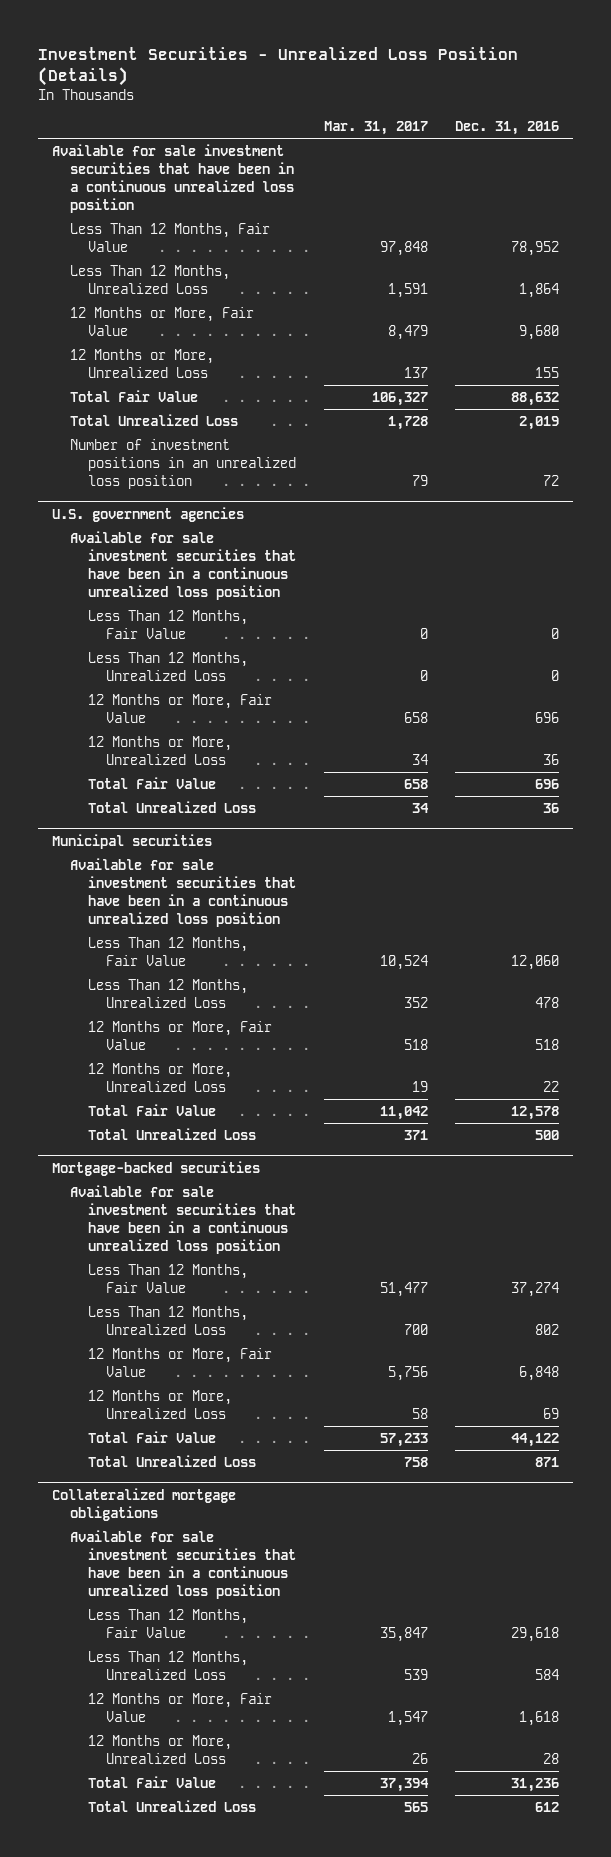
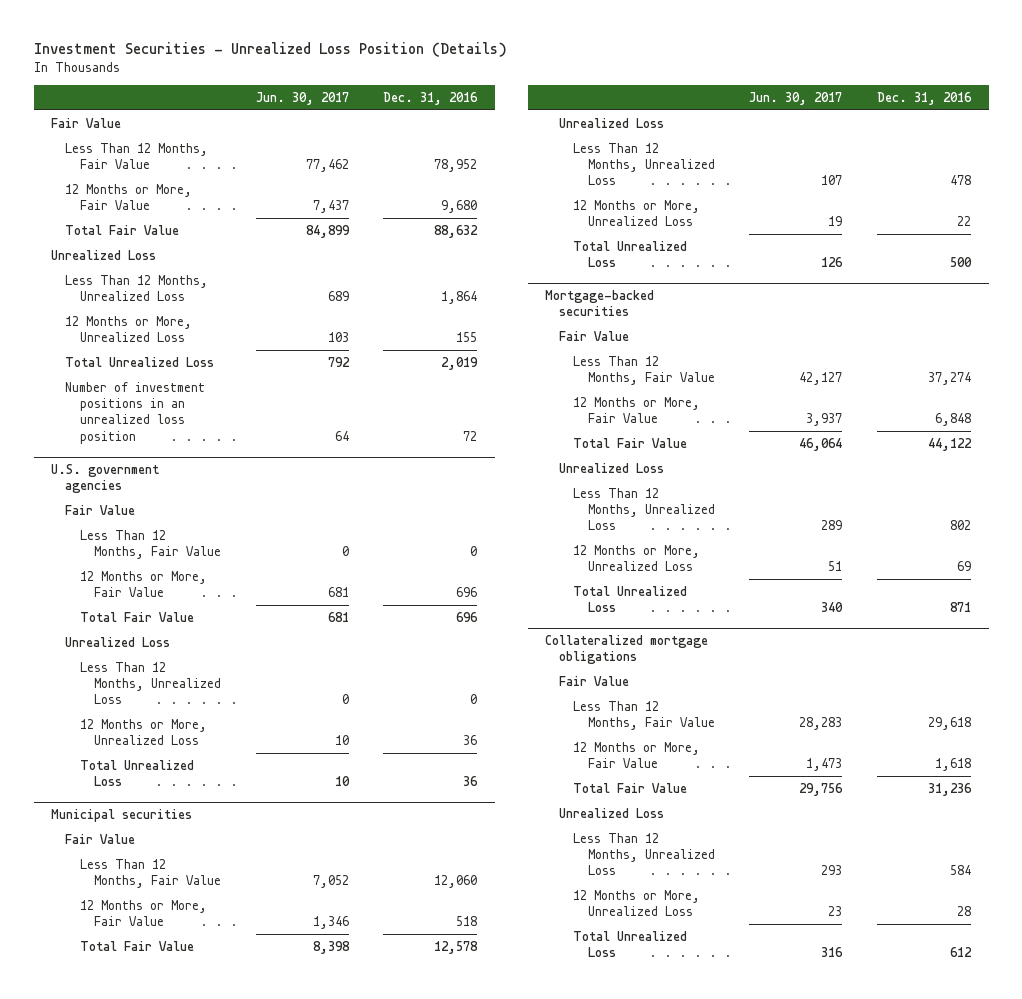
- | Mar. 31, 2017 | Dec. 31, 2016
+ | Jun. 30, 2017 | Dec. 31, 2016
- Available for sale investment securities that have been in a continuous unrealized loss position
+ Fair Value
+ Unrealized Loss
moved down: Less Than 12 Months, Unrealized Loss | 689 | 1,864
moved down: 12 Months or More, Unrealized Loss | 103 | 155
@ U.S. government agencies
- Available for sale investment securities that have been in a continuous unrealized loss position
+ Fair Value
+ Unrealized Loss
moved down: Less Than 12 Months, Unrealized Loss | 0 | 0
moved down: 12 Months or More, Unrealized Loss | 10 | 36
@ Municipal securities
- Available for sale investment securities that have been in a continuous unrealized loss position
+ Fair Value
+ Unrealized Loss
moved down: Less Than 12 Months, Unrealized Loss | 107 | 478
moved down: 12 Months or More, Unrealized Loss | 19 | 22
@ Mortgage-backed securities
- Available for sale investment securities that have been in a continuous unrealized loss position
+ Fair Value
+ Unrealized Loss
moved down: Less Than 12 Months, Unrealized Loss | 289 | 802
moved down: 12 Months or More, Unrealized Loss | 51 | 69
@ Collateralized mortgage obligations
- Available for sale investment securities that have been in a continuous unrealized loss position
+ Fair Value
+ Unrealized Loss
moved down: Less Than 12 Months, Unrealized Loss | 293 | 584
moved down: 12 Months or More, Unrealized Loss | 23 | 28

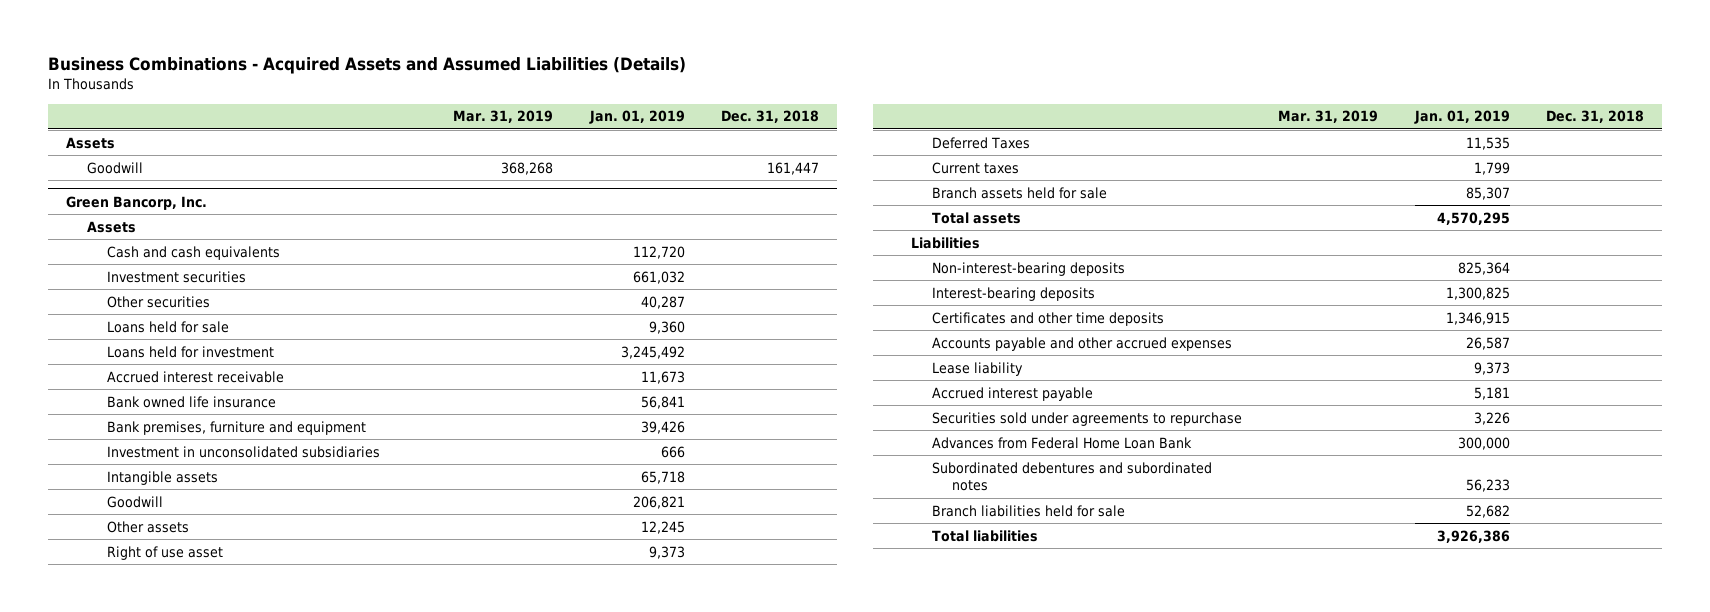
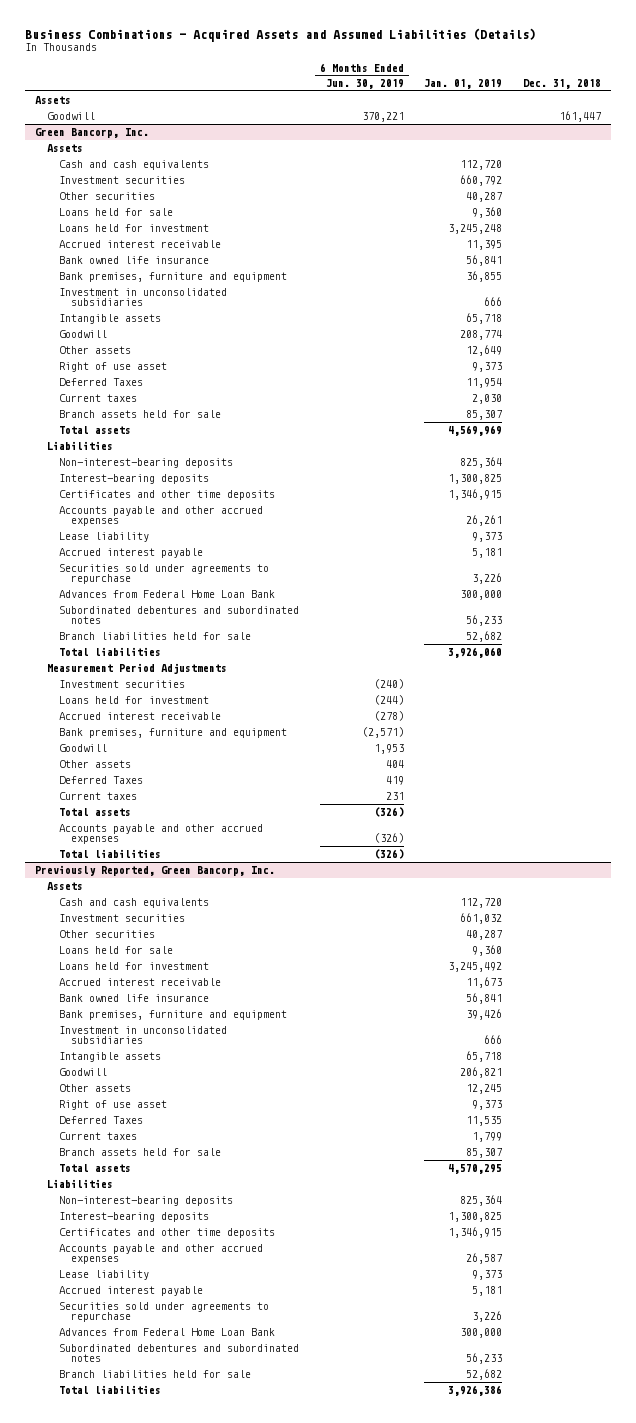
- | Mar. 31, 2019 | Jan. 01, 2019 | Dec. 31, 2018
+ | 6 Months Ended Jun. 30, 2019 | Jan. 01, 2019 | Dec. 31, 2018
@ Green Bancorp, Inc.
+ Investment securities | | 660,792 |
+ Other securities | | 40,287 |
+ Loans held for sale | | 9,360 |
+ Loans held for investment | | 3,245,248 |
+ Accrued interest receivable | | 11,395 |
+ Bank owned life insurance | | 56,841 |
+ Bank premises, furniture and equipment | | 36,855 |
+ Investment in unconsolidated subsidiaries | | 666 |
+ Intangible assets | | 65,718 |
+ Goodwill | | 208,774 |
+ Other assets | | 12,649 |
+ Right of use asset | | 9,373 |
+ Deferred Taxes | | 11,954 |
+ Current taxes | | 2,030 |
+ Branch assets held for sale | | 85,307 |
+ Total assets | | 4,569,969 |
+ Liabilities
+ Non-interest-bearing deposits | | 825,364 |
+ Interest-bearing deposits | | 1,300,825 |
+ Certificates and other time deposits | | 1,346,915 |
+ Accounts payable and other accrued expenses | | 26,261 |
+ Lease liability | | 9,373 |
+ Accrued interest payable | | 5,181 |
+ Securities sold under agreements to repurchase | | 3,226 |
+ Advances from Federal Home Loan Bank | | 300,000 |
+ Subordinated debentures and subordinated notes | | 56,233 |
+ Branch liabilities held for sale | | 52,682 |
+ Total liabilities | | 3,926,060 |
+ Measurement Period Adjustments
+ Investment securities | (240) | |
+ Loans held for investment | (244) | |
+ Accrued interest receivable | (278) | |
+ Bank premises, furniture and equipment | (2,571) | |
+ Goodwill | 1,953 | |
+ Other assets | 404 | |
+ Deferred Taxes | 419 | |
+ Current taxes | 231 | |
+ Total assets | (326) | |
+ Accounts payable and other accrued expenses | (326) | |
+ Total liabilities | (326) | |
+ Previously Reported, Green Bancorp, Inc.
+ Assets
+ Cash and cash equivalents | | 112,720 |

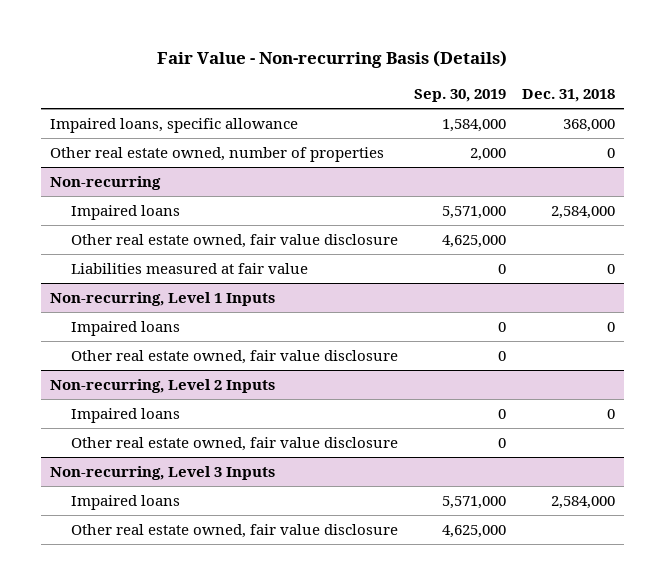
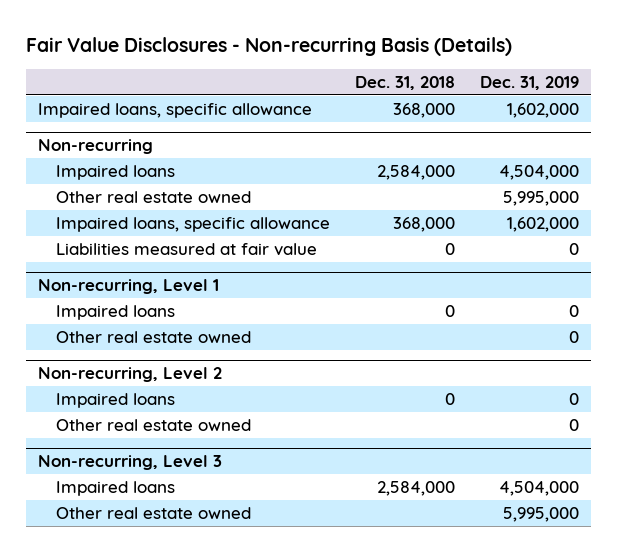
- Fair Value - Non-recurring Basis (Details)
+ Fair Value Disclosures - Non-recurring Basis (Details)
- | Sep. 30, 2019 | Dec. 31, 2018
+ | Dec. 31, 2018 | Dec. 31, 2019
- Other real estate owned, number of properties | 2,000 | 0
@ Non-recurring
- Other real estate owned, fair value disclosure | 4,625,000 |
+ Other real estate owned | | 5,995,000
+ Impaired loans, specific allowance | 368,000 | 1,602,000
- Non-recurring, Level 1 Inputs
+ Non-recurring, Level 1
- Other real estate owned, fair value disclosure | 0 |
- Non-recurring, Level 2 Inputs
+ Other real estate owned | | 0
+ Non-recurring, Level 2
- Other real estate owned, fair value disclosure | 0 |
- Non-recurring, Level 3 Inputs
+ Other real estate owned | | 0
+ Non-recurring, Level 3
- Other real estate owned, fair value disclosure | 4,625,000 |
+ Other real estate owned | | 5,995,000

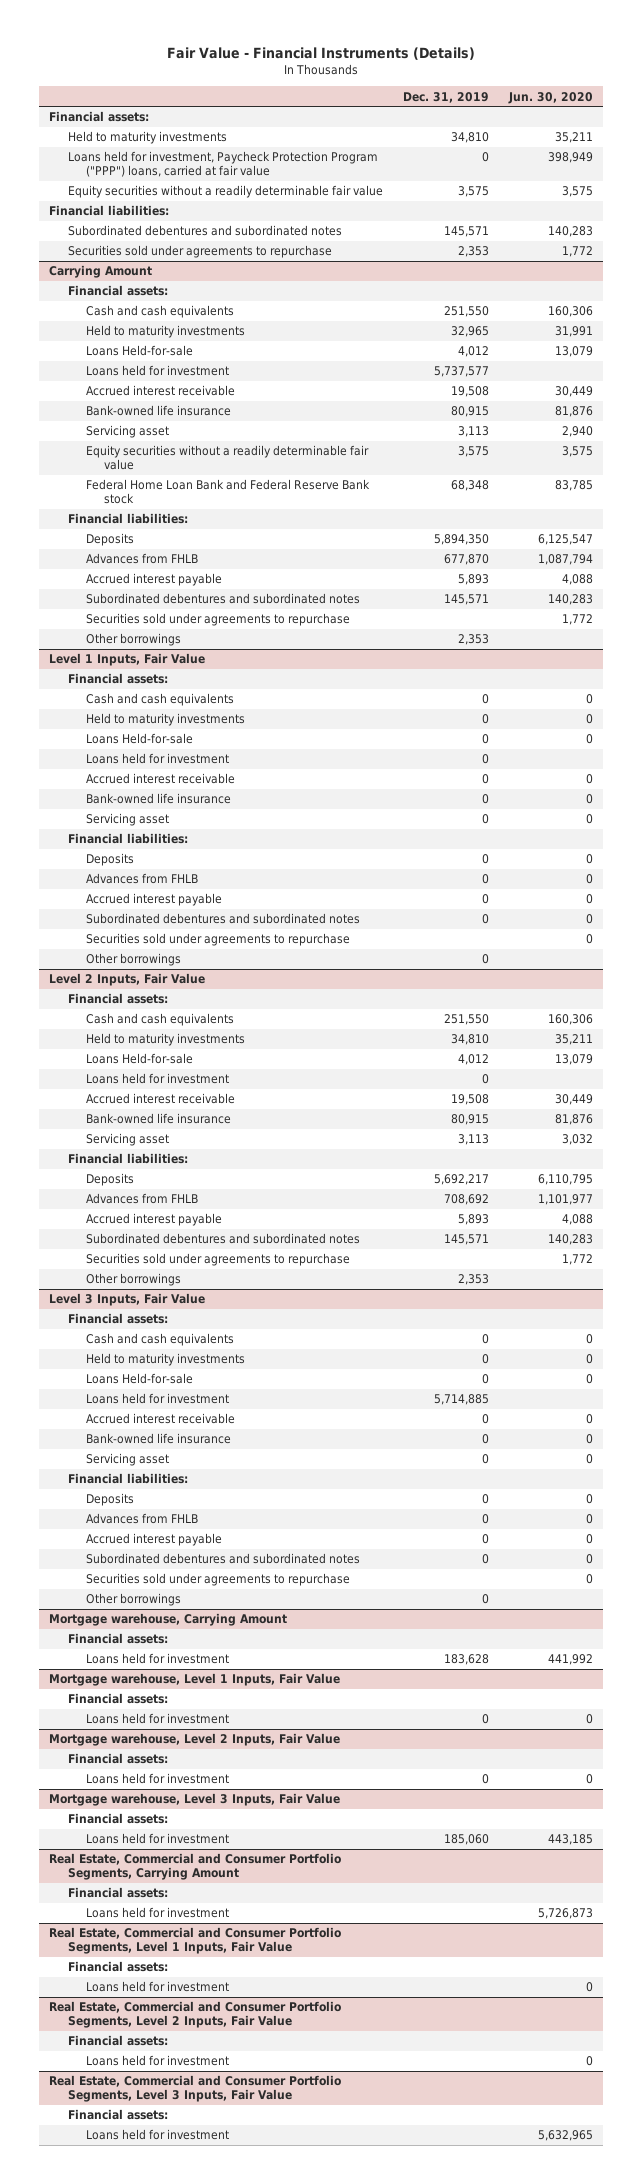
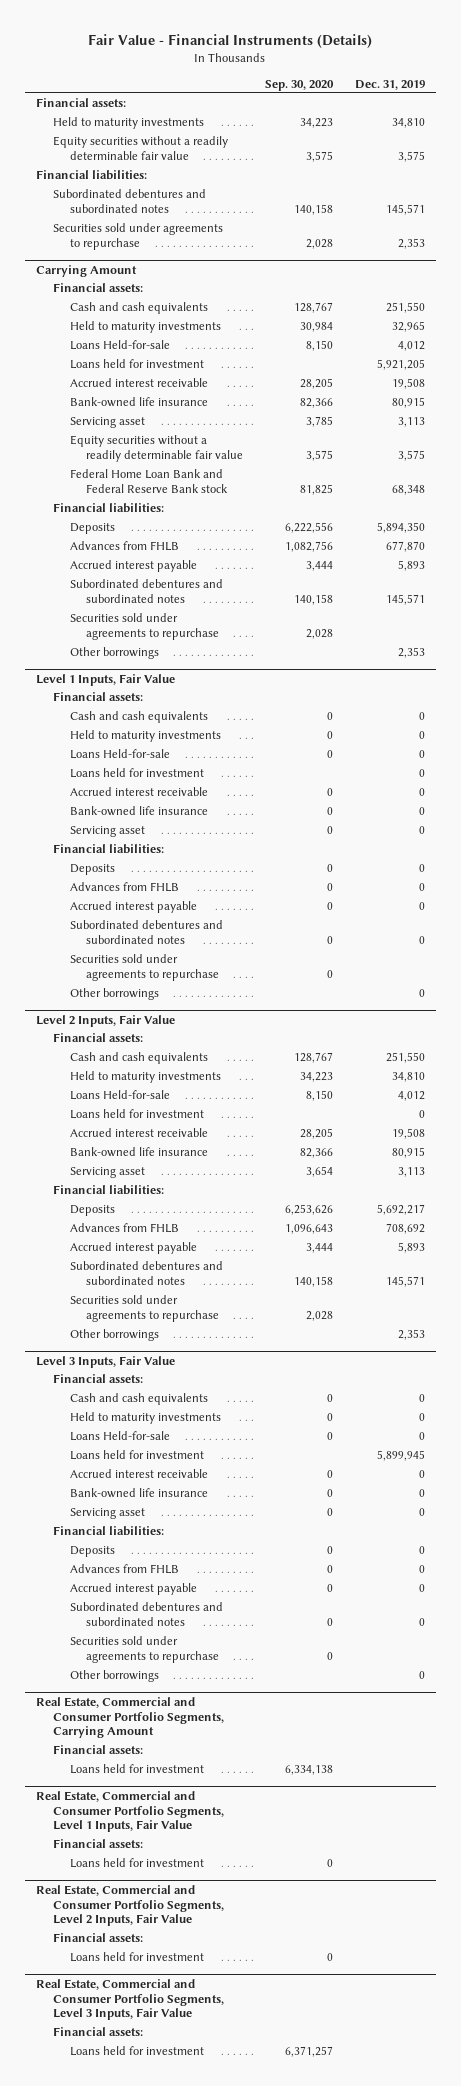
- | Dec. 31, 2019 | Jun. 30, 2020
+ | Sep. 30, 2020 | Dec. 31, 2019
- Loans held for investment, Paycheck Protection Program ("PPP") loans, carried at fair value | 0 | 398,949
@ Carrying Amount
- Loans held for investment | 5,737,577 |
+ Loans held for investment | | 5,921,205
@ Level 3 Inputs, Fair Value
- Loans held for investment | 5,714,885 |
+ Loans held for investment | | 5,899,945
- Mortgage warehouse, Carrying Amount
- Financial assets:
- Loans held for investment | 183,628 | 441,992
- Mortgage warehouse, Level 1 Inputs, Fair Value
- Financial assets:
- Loans held for investment | 0 | 0
- Mortgage warehouse, Level 2 Inputs, Fair Value
- Financial assets:
- Loans held for investment | 0 | 0
- Mortgage warehouse, Level 3 Inputs, Fair Value
- Financial assets:
- Loans held for investment | 185,060 | 443,185

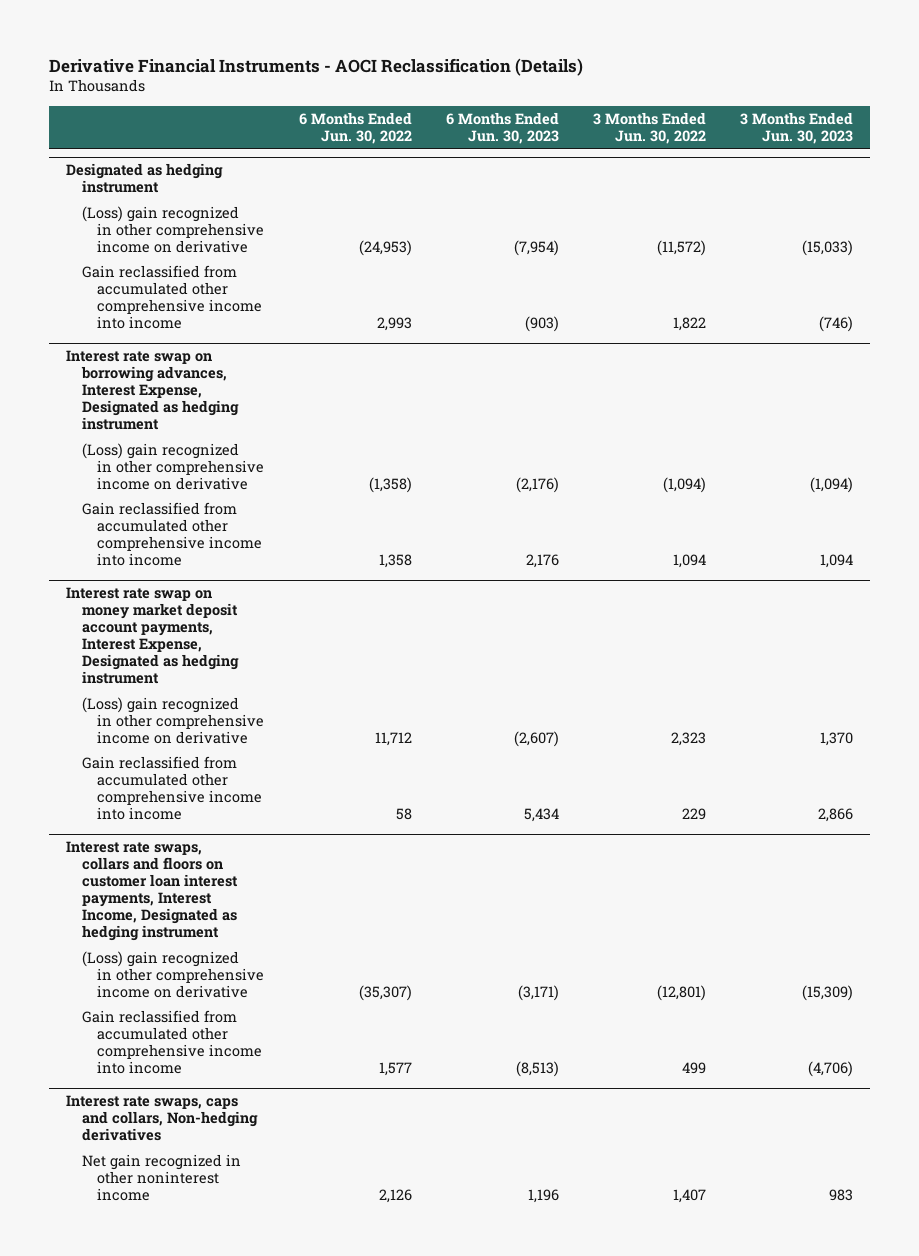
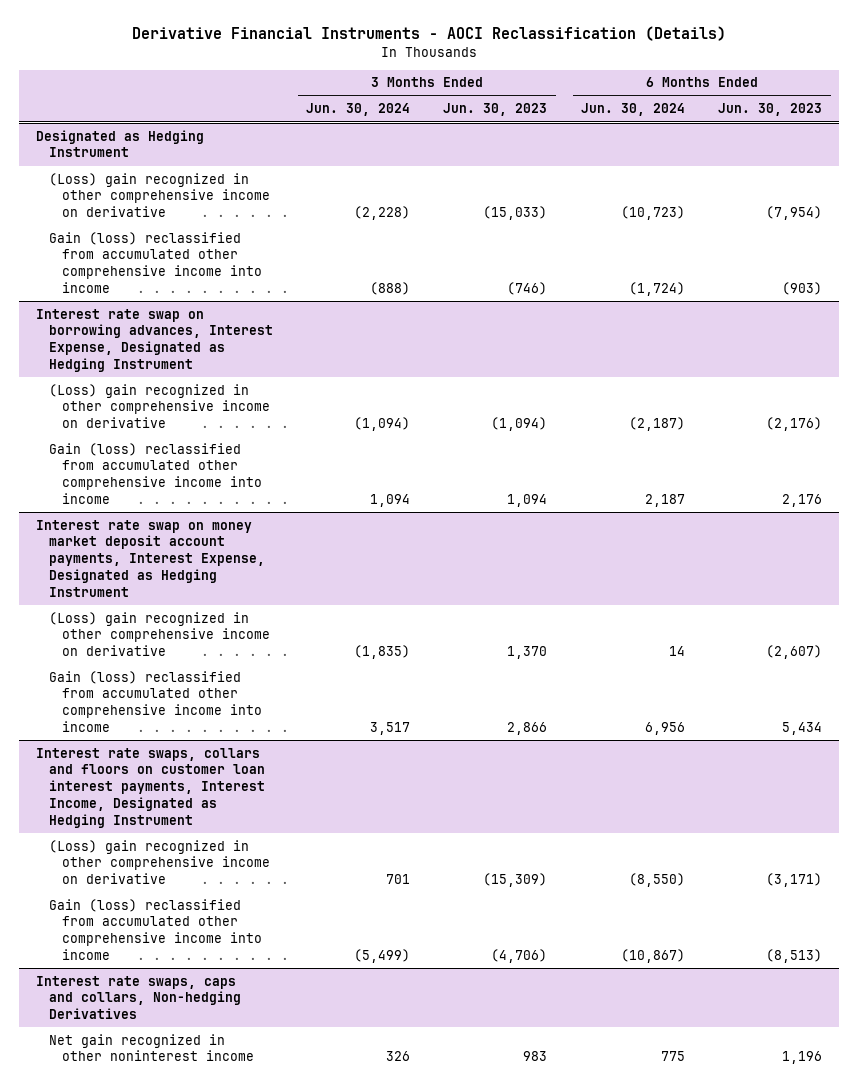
- | 6 Months Ended Jun. 30, 2022 | 6 Months Ended Jun. 30, 2023 | 3 Months Ended Jun. 30, 2022 | 3 Months Ended Jun. 30, 2023
+ | 3 Months Ended Jun. 30, 2024 | 3 Months Ended Jun. 30, 2023 | 6 Months Ended Jun. 30, 2024 | 6 Months Ended Jun. 30, 2023
- Designated as hedging instrument
+ Designated as Hedging Instrument
- Gain reclassified from accumulated other comprehensive income into income | 2,993 | (903) | 1,822 | (746)
- Interest rate swap on borrowing advances, Interest Expense, Designated as hedging instrument
+ Gain (loss) reclassified from accumulated other comprehensive income into income | (888) | (746) | (1,724) | (903)
+ Interest rate swap on borrowing advances, Interest Expense, Designated as Hedging Instrument
- Gain reclassified from accumulated other comprehensive income into income | 1,358 | 2,176 | 1,094 | 1,094
- Interest rate swap on money market deposit account payments, Interest Expense, Designated as hedging instrument
+ Gain (loss) reclassified from accumulated other comprehensive income into income | 1,094 | 1,094 | 2,187 | 2,176
+ Interest rate swap on money market deposit account payments, Interest Expense, Designated as Hedging Instrument
- Gain reclassified from accumulated other comprehensive income into income | 58 | 5,434 | 229 | 2,866
- Interest rate swaps, collars and floors on customer loan interest payments, Interest Income, Designated as hedging instrument
+ Gain (loss) reclassified from accumulated other comprehensive income into income | 3,517 | 2,866 | 6,956 | 5,434
+ Interest rate swaps, collars and floors on customer loan interest payments, Interest Income, Designated as Hedging Instrument
- Gain reclassified from accumulated other comprehensive income into income | 1,577 | (8,513) | 499 | (4,706)
- Interest rate swaps, caps and collars, Non-hedging derivatives
+ Gain (loss) reclassified from accumulated other comprehensive income into income | (5,499) | (4,706) | (10,867) | (8,513)
+ Interest rate swaps, caps and collars, Non-hedging Derivatives

